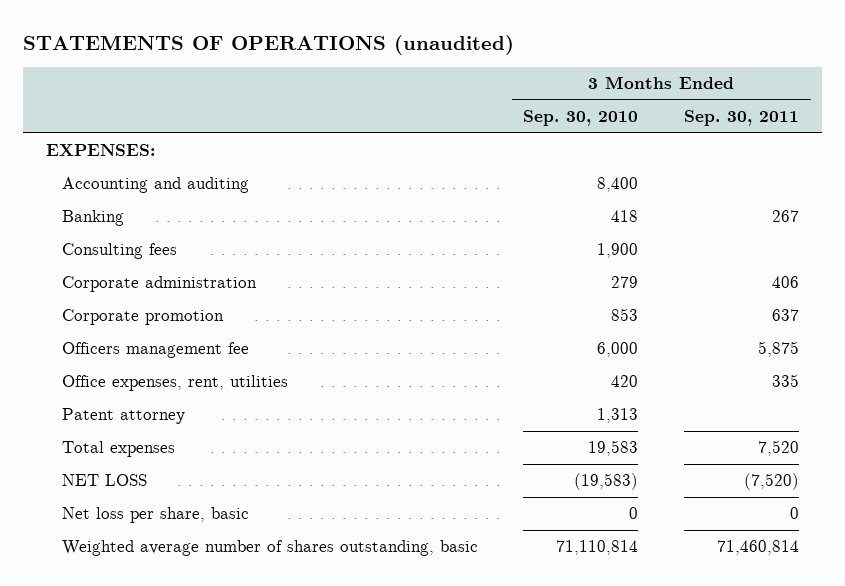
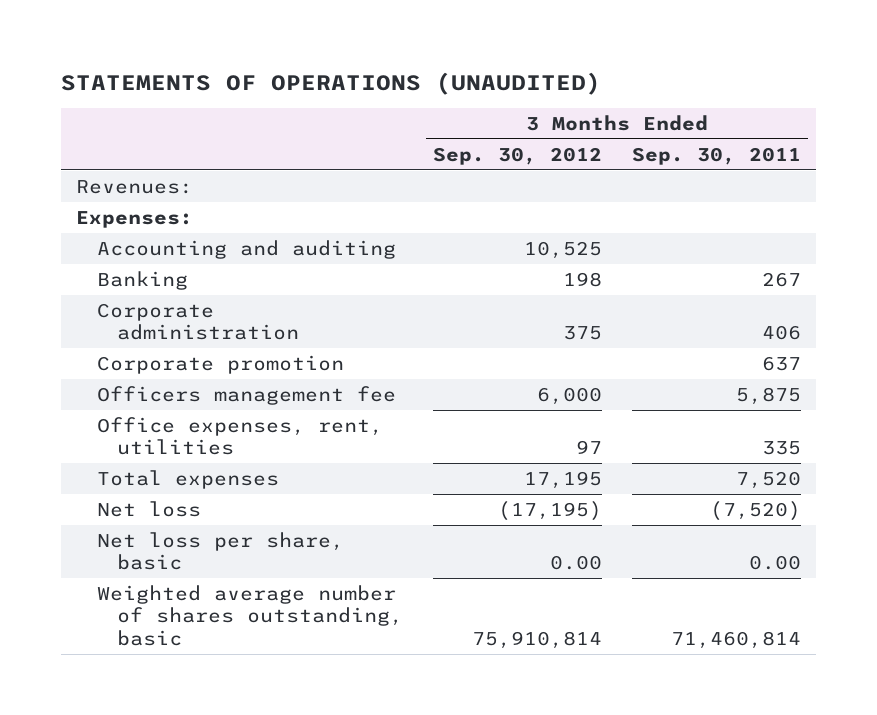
- STATEMENTS OF OPERATIONS (unaudited)
+ STATEMENTS OF OPERATIONS (UNAUDITED)
- | 3 Months Ended Sep. 30, 2010 | 3 Months Ended Sep. 30, 2011
+ | 3 Months Ended Sep. 30, 2012 | 3 Months Ended Sep. 30, 2011
- EXPENSES:
+ Revenues:
+ Expenses:
- Consulting fees | 1,900 |
- Patent attorney | 1,313 |
- NET LOSS | (19,583) | (7,520)
- Net loss per share, basic | 0 | 0
+ Net loss | (17,195) | (7,520)
+ Net loss per share, basic | 0.00 | 0.00

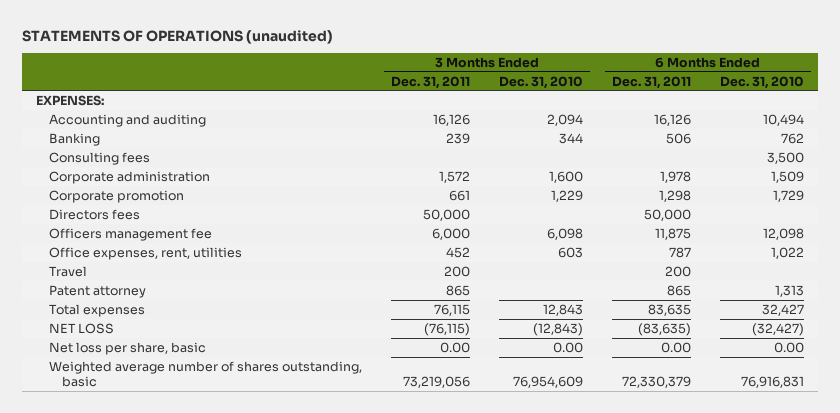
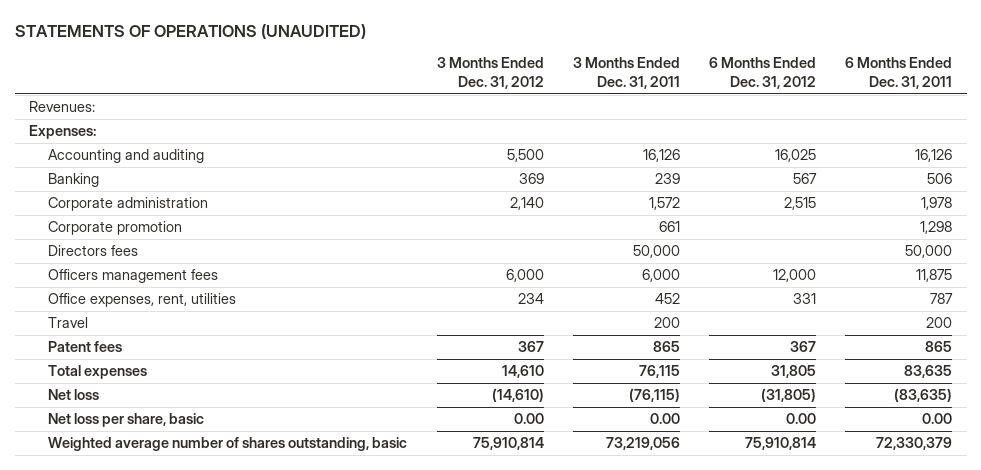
- STATEMENTS OF OPERATIONS (unaudited)
+ STATEMENTS OF OPERATIONS (UNAUDITED)
- | 3 Months Ended Dec. 31, 2011 | 3 Months Ended Dec. 31, 2010 | 6 Months Ended Dec. 31, 2011 | 6 Months Ended Dec. 31, 2010
+ | 3 Months Ended Dec. 31, 2012 | 3 Months Ended Dec. 31, 2011 | 6 Months Ended Dec. 31, 2012 | 6 Months Ended Dec. 31, 2011
- EXPENSES:
+ Revenues:
+ Expenses:
- Consulting fees | | | | 3,500
- Officers management fee | 6,000 | 6,098 | 11,875 | 12,098
+ Officers management fees | 6,000 | 6,000 | 12,000 | 11,875
- Patent attorney | 865 | | 865 | 1,313
+ Patent fees | 367 | 865 | 367 | 865
- NET LOSS | (76,115) | (12,843) | (83,635) | (32,427)
+ Net loss | (14,610) | (76,115) | (31,805) | (83,635)

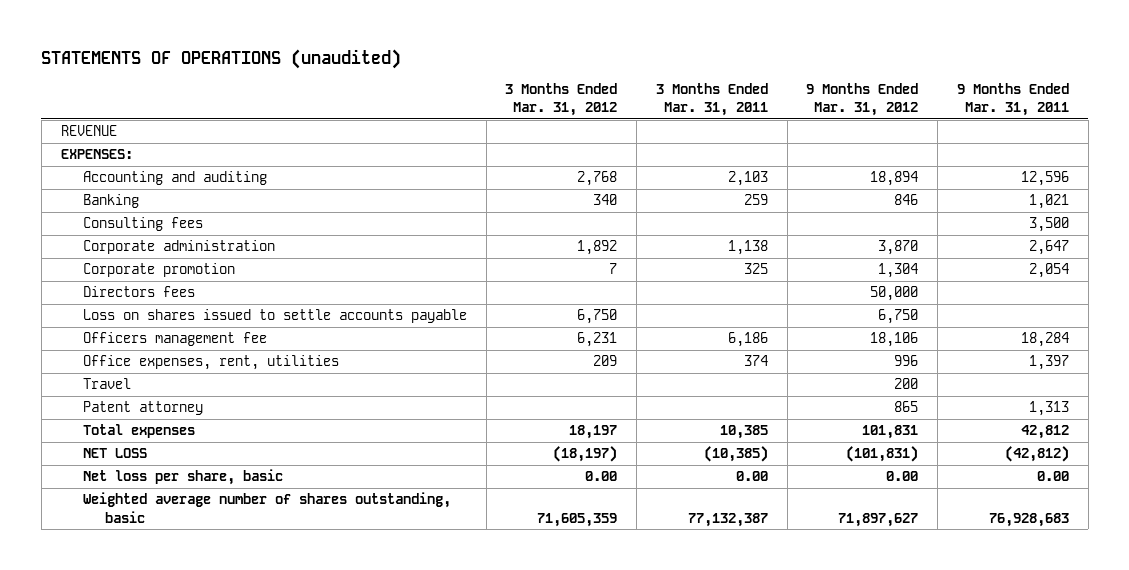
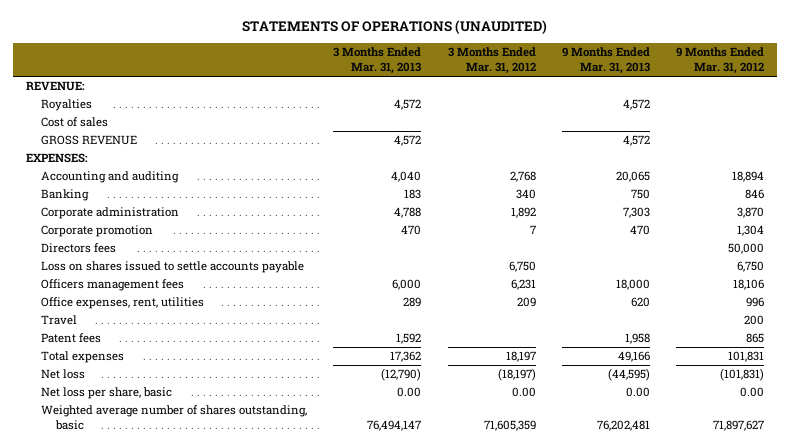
- STATEMENTS OF OPERATIONS (unaudited)
+ STATEMENTS OF OPERATIONS (UNAUDITED)
- | 3 Months Ended Mar. 31, 2012 | 3 Months Ended Mar. 31, 2011 | 9 Months Ended Mar. 31, 2012 | 9 Months Ended Mar. 31, 2011
+ | 3 Months Ended Mar. 31, 2013 | 3 Months Ended Mar. 31, 2012 | 9 Months Ended Mar. 31, 2013 | 9 Months Ended Mar. 31, 2012
- REVENUE
+ REVENUE:
+ Royalties | 4,572 | | 4,572 |
+ Cost of sales
+ GROSS REVENUE | 4,572 | | 4,572 |
- Consulting fees | | | | 3,500
- Officers management fee | 6,231 | 6,186 | 18,106 | 18,284
+ Officers management fees | 6,000 | 6,231 | 18,000 | 18,106
- Patent attorney | | | 865 | 1,313
+ Patent fees | 1,592 | | 1,958 | 865
- NET LOSS | (18,197) | (10,385) | (101,831) | (42,812)
+ Net loss | (12,790) | (18,197) | (44,595) | (101,831)

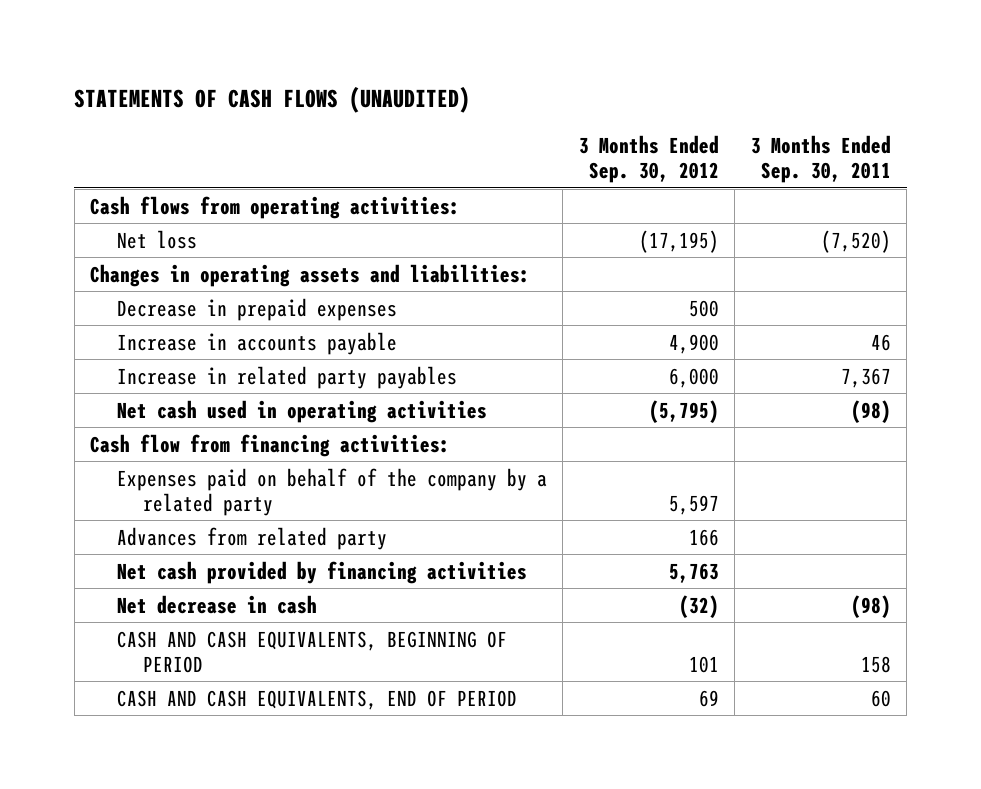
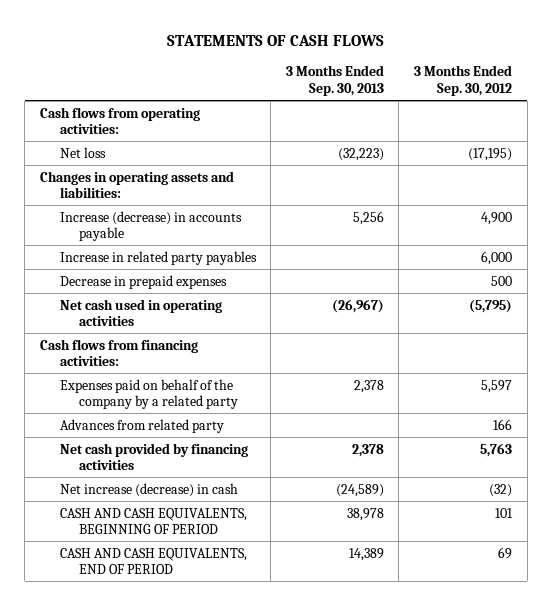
- STATEMENTS OF CASH FLOWS (UNAUDITED)
+ STATEMENTS OF CASH FLOWS
- | 3 Months Ended Sep. 30, 2012 | 3 Months Ended Sep. 30, 2011
+ | 3 Months Ended Sep. 30, 2013 | 3 Months Ended Sep. 30, 2012
- Increase in accounts payable | 4,900 | 46
+ Increase (decrease) in accounts payable | 5,256 | 4,900
moved down: Decrease in prepaid expenses | | 500
- Cash flow from financing activities:
+ Cash flows from financing activities:
- Net decrease in cash | (32) | (98)
+ Net increase (decrease) in cash | (24,589) | (32)

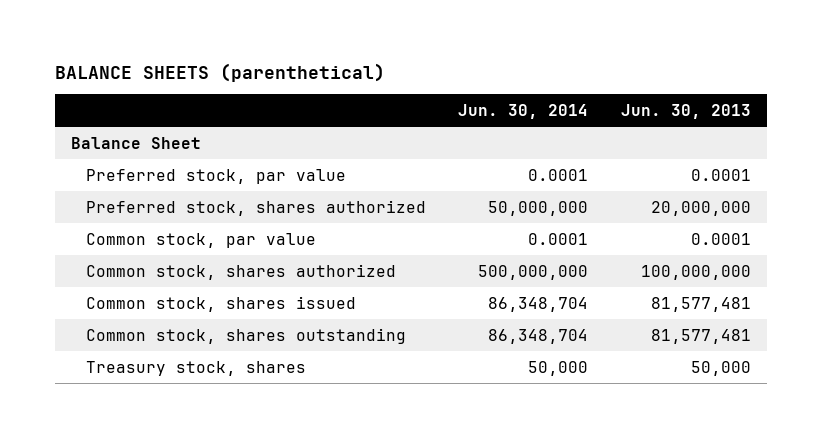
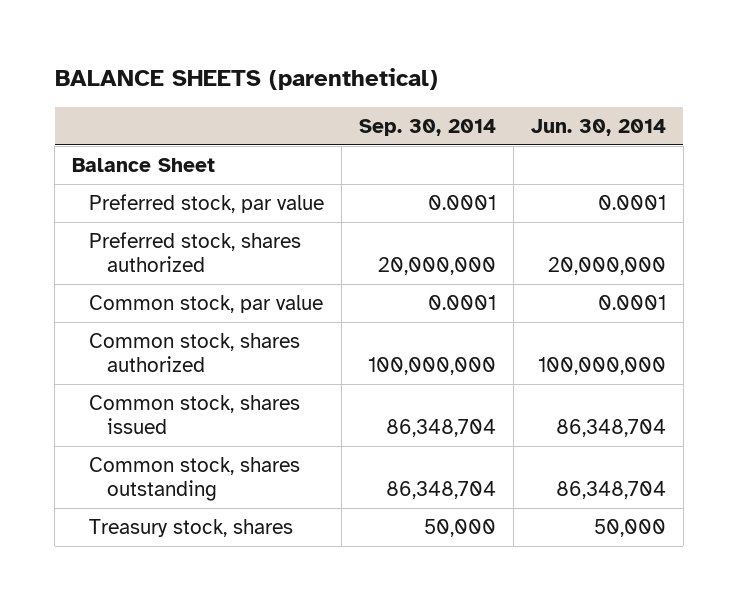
- | Jun. 30, 2014 | Jun. 30, 2013
+ | Sep. 30, 2014 | Jun. 30, 2014
- Preferred stock, shares authorized | 50,000,000 | 20,000,000
+ Preferred stock, shares authorized | 20,000,000 | 20,000,000
- Common stock, shares authorized | 500,000,000 | 100,000,000
+ Common stock, shares authorized | 100,000,000 | 100,000,000

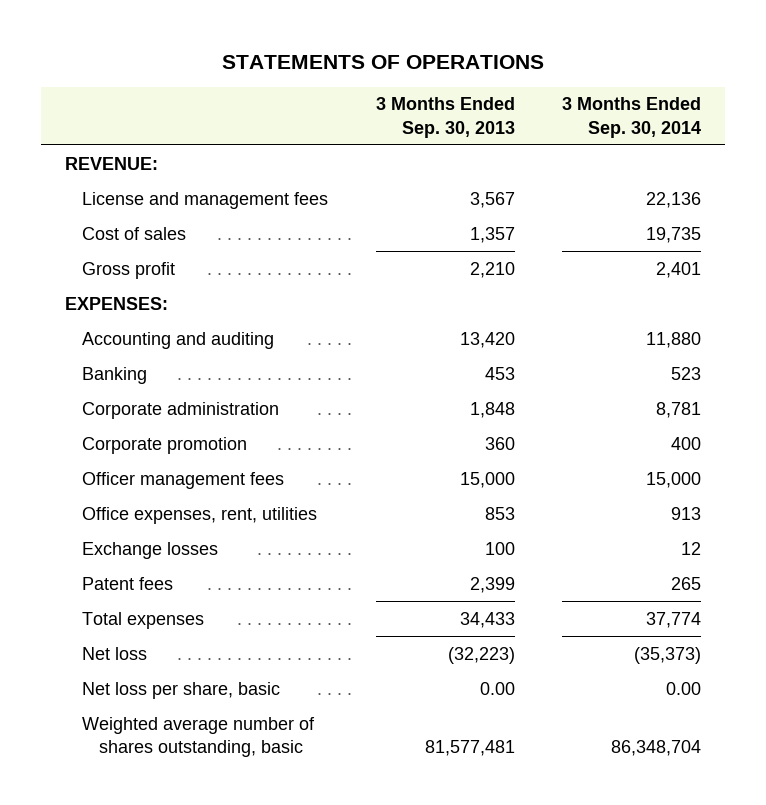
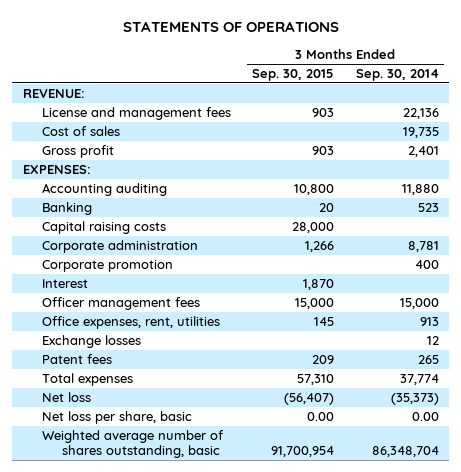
- | 3 Months Ended Sep. 30, 2013 | 3 Months Ended Sep. 30, 2014
+ | 3 Months Ended Sep. 30, 2015 | 3 Months Ended Sep. 30, 2014
- Accounting and auditing | 13,420 | 11,880
+ Accounting auditing | 10,800 | 11,880
+ Capital raising costs | 28,000 |
+ Interest | 1,870 |

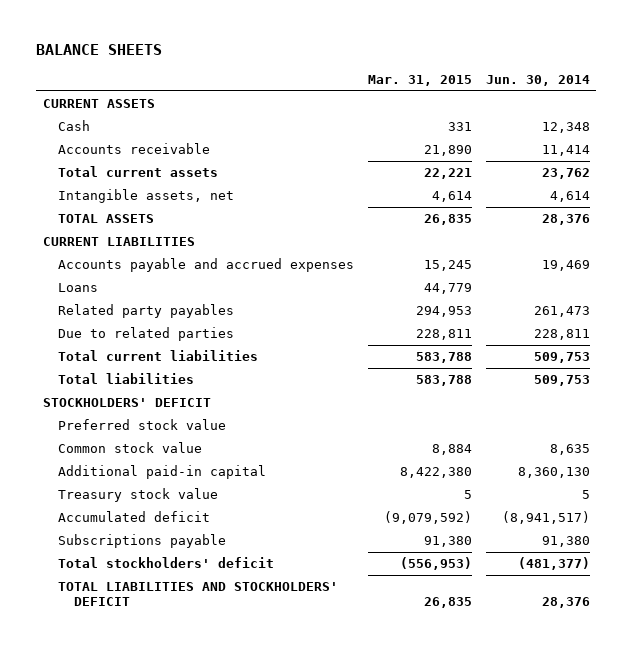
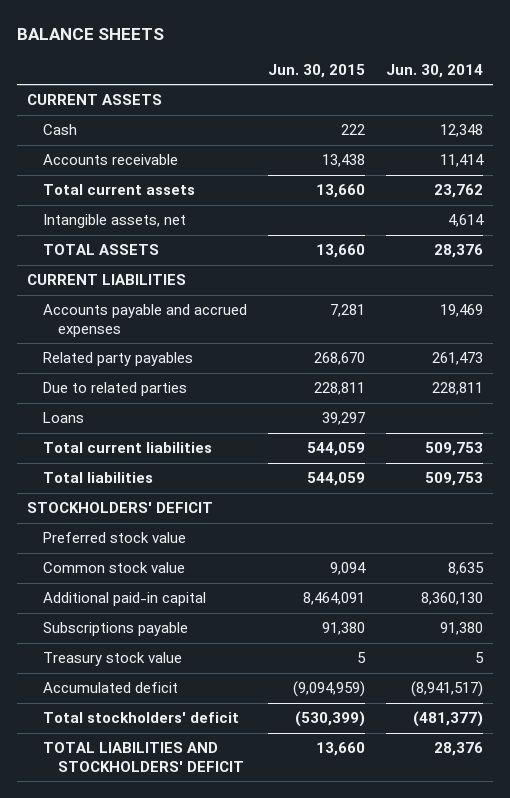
- | Mar. 31, 2015 | Jun. 30, 2014
+ | Jun. 30, 2015 | Jun. 30, 2014
moved down: Loans | 39,297 |
moved up: Subscriptions payable | 91,380 | 91,380

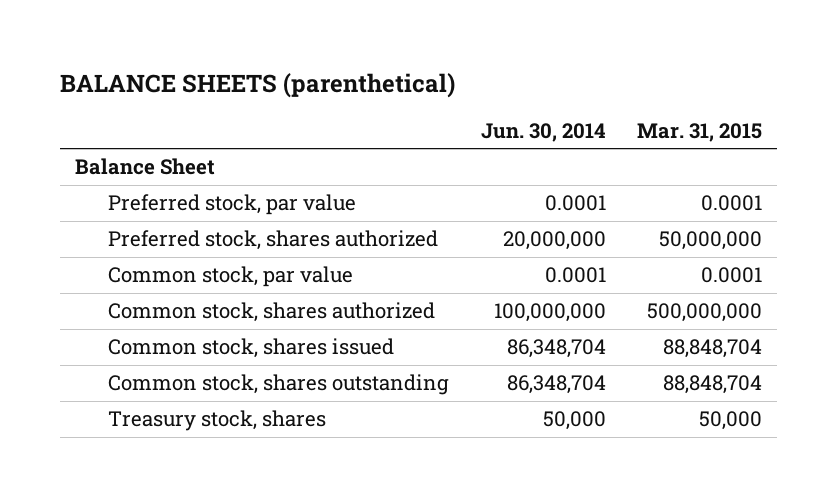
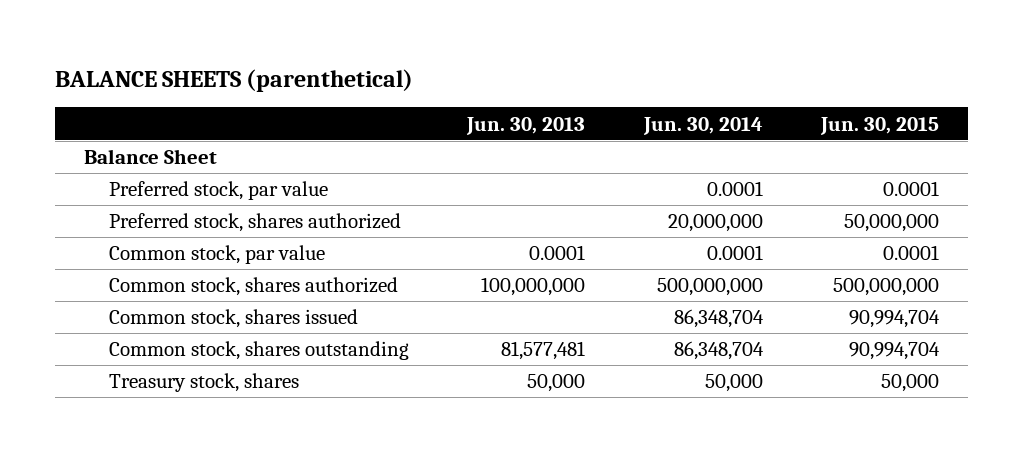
- | Jun. 30, 2014 | Mar. 31, 2015
+ | Jun. 30, 2013 | Jun. 30, 2014 | Jun. 30, 2015
- Common stock, shares authorized | 100,000,000 | 500,000,000
+ Common stock, shares authorized | 100,000,000 | 500,000,000 | 500,000,000

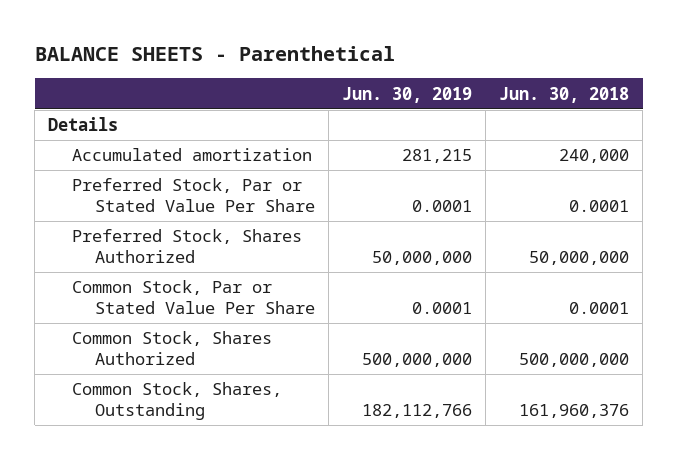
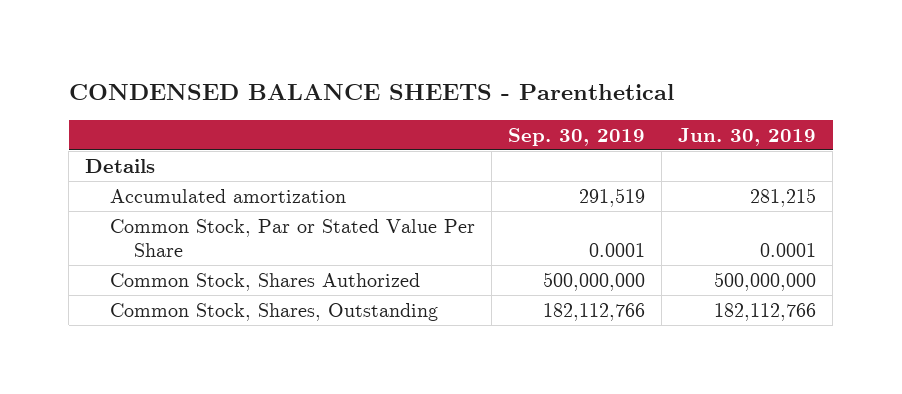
- BALANCE SHEETS - Parenthetical
+ CONDENSED BALANCE SHEETS - Parenthetical
- | Jun. 30, 2019 | Jun. 30, 2018
+ | Sep. 30, 2019 | Jun. 30, 2019
- Preferred Stock, Par or Stated Value Per Share | 0.0001 | 0.0001
- Preferred Stock, Shares Authorized | 50,000,000 | 50,000,000

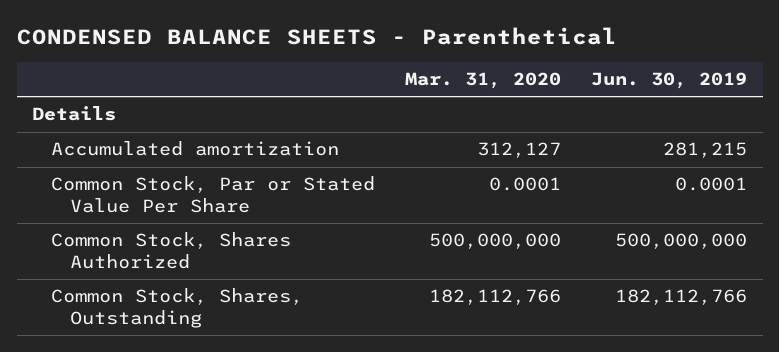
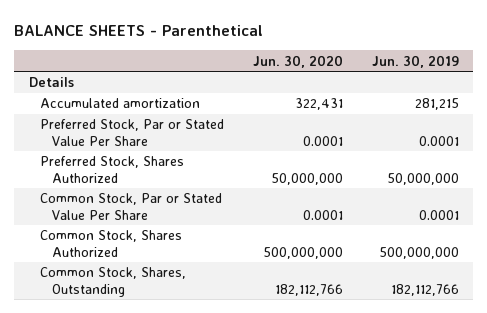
- CONDENSED BALANCE SHEETS - Parenthetical
+ BALANCE SHEETS - Parenthetical
- | Mar. 31, 2020 | Jun. 30, 2019
+ | Jun. 30, 2020 | Jun. 30, 2019
+ Preferred Stock, Par or Stated Value Per Share | 0.0001 | 0.0001
+ Preferred Stock, Shares Authorized | 50,000,000 | 50,000,000

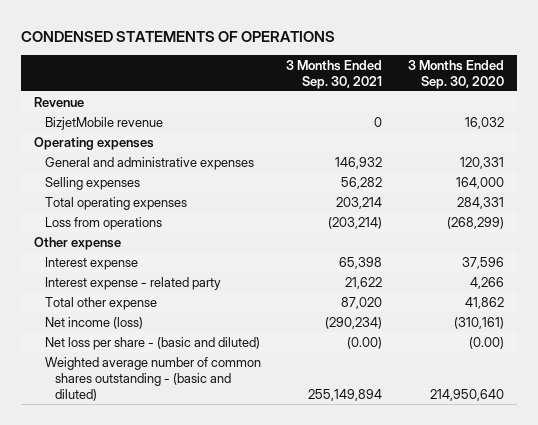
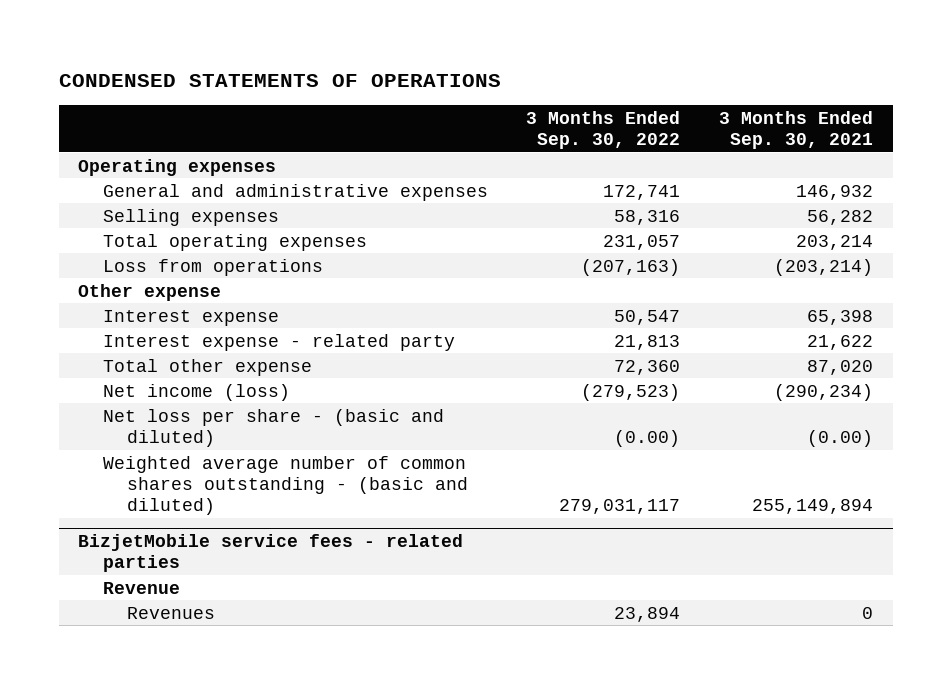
- | 3 Months Ended Sep. 30, 2021 | 3 Months Ended Sep. 30, 2020
+ | 3 Months Ended Sep. 30, 2022 | 3 Months Ended Sep. 30, 2021
- Revenue
- BizjetMobile revenue | 0 | 16,032
+ BizjetMobile service fees - related parties
+ Revenue
+ Revenues | 23,894 | 0

